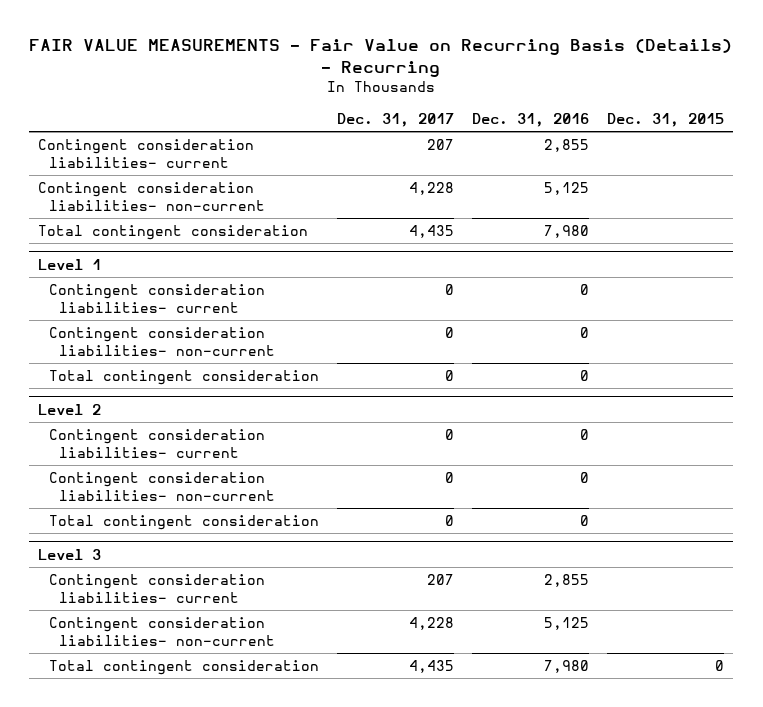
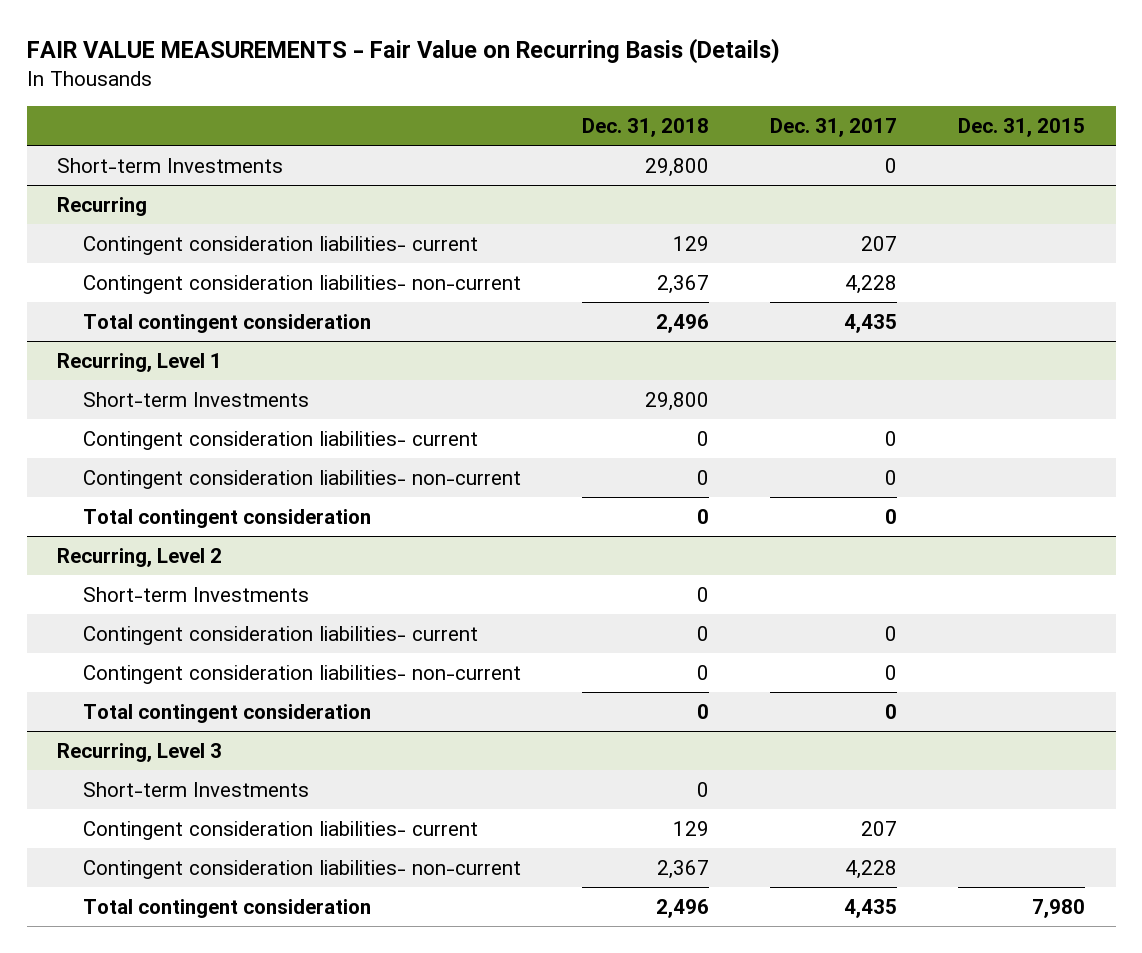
- FAIR VALUE MEASUREMENTS - Fair Value on Recurring Basis (Details) - Recurring
+ FAIR VALUE MEASUREMENTS - Fair Value on Recurring Basis (Details)
- | Dec. 31, 2017 | Dec. 31, 2016 | Dec. 31, 2015
+ | Dec. 31, 2018 | Dec. 31, 2017 | Dec. 31, 2015
+ Short-term Investments | 29,800 | 0 |
+ Recurring
- Level 1
+ Recurring, Level 1
+ Short-term Investments | 29,800 | |
- Level 2
+ Recurring, Level 2
+ Short-term Investments | 0 | |
- Level 3
+ Recurring, Level 3
+ Short-term Investments | 0 | |
- Total contingent consideration | 4,435 | 7,980 | 0
+ Total contingent consideration | 2,496 | 4,435 | 7,980

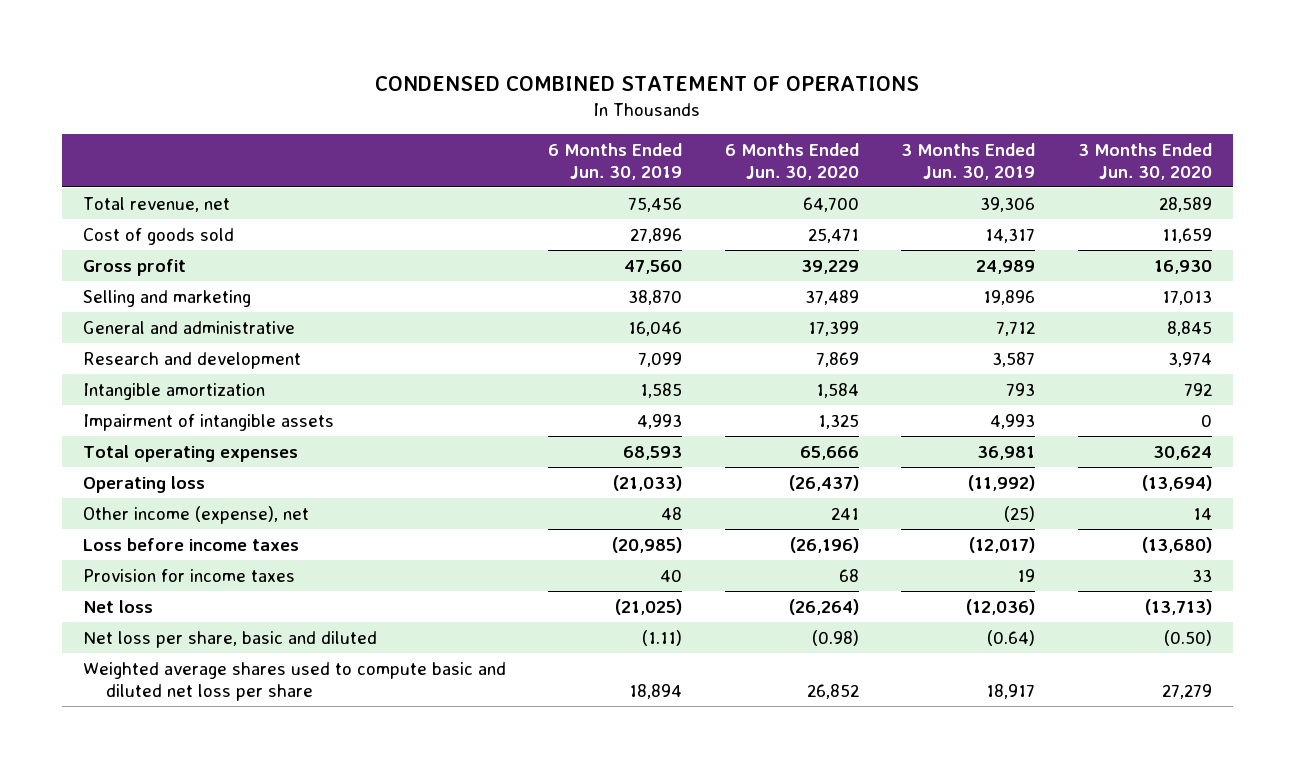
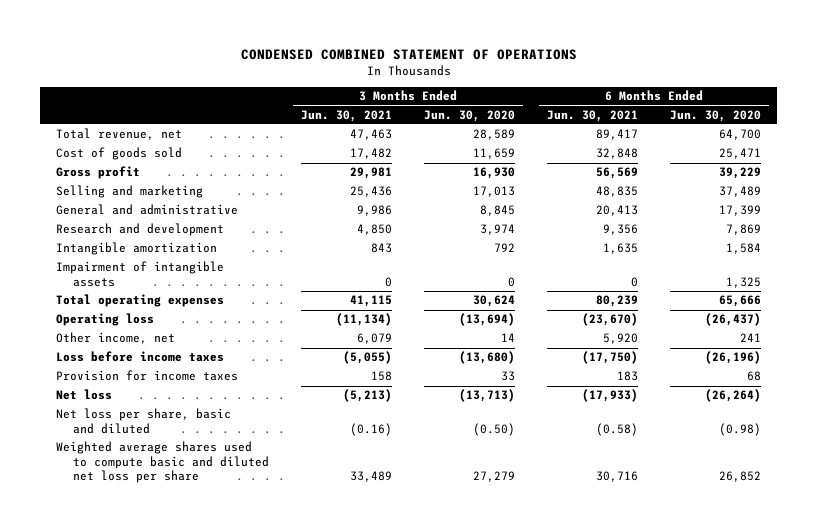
- | 6 Months Ended Jun. 30, 2019 | 6 Months Ended Jun. 30, 2020 | 3 Months Ended Jun. 30, 2019 | 3 Months Ended Jun. 30, 2020
+ | 3 Months Ended Jun. 30, 2021 | 3 Months Ended Jun. 30, 2020 | 6 Months Ended Jun. 30, 2021 | 6 Months Ended Jun. 30, 2020
- Other income (expense), net | 48 | 241 | (25) | 14
+ Other income, net | 6,079 | 14 | 5,920 | 241

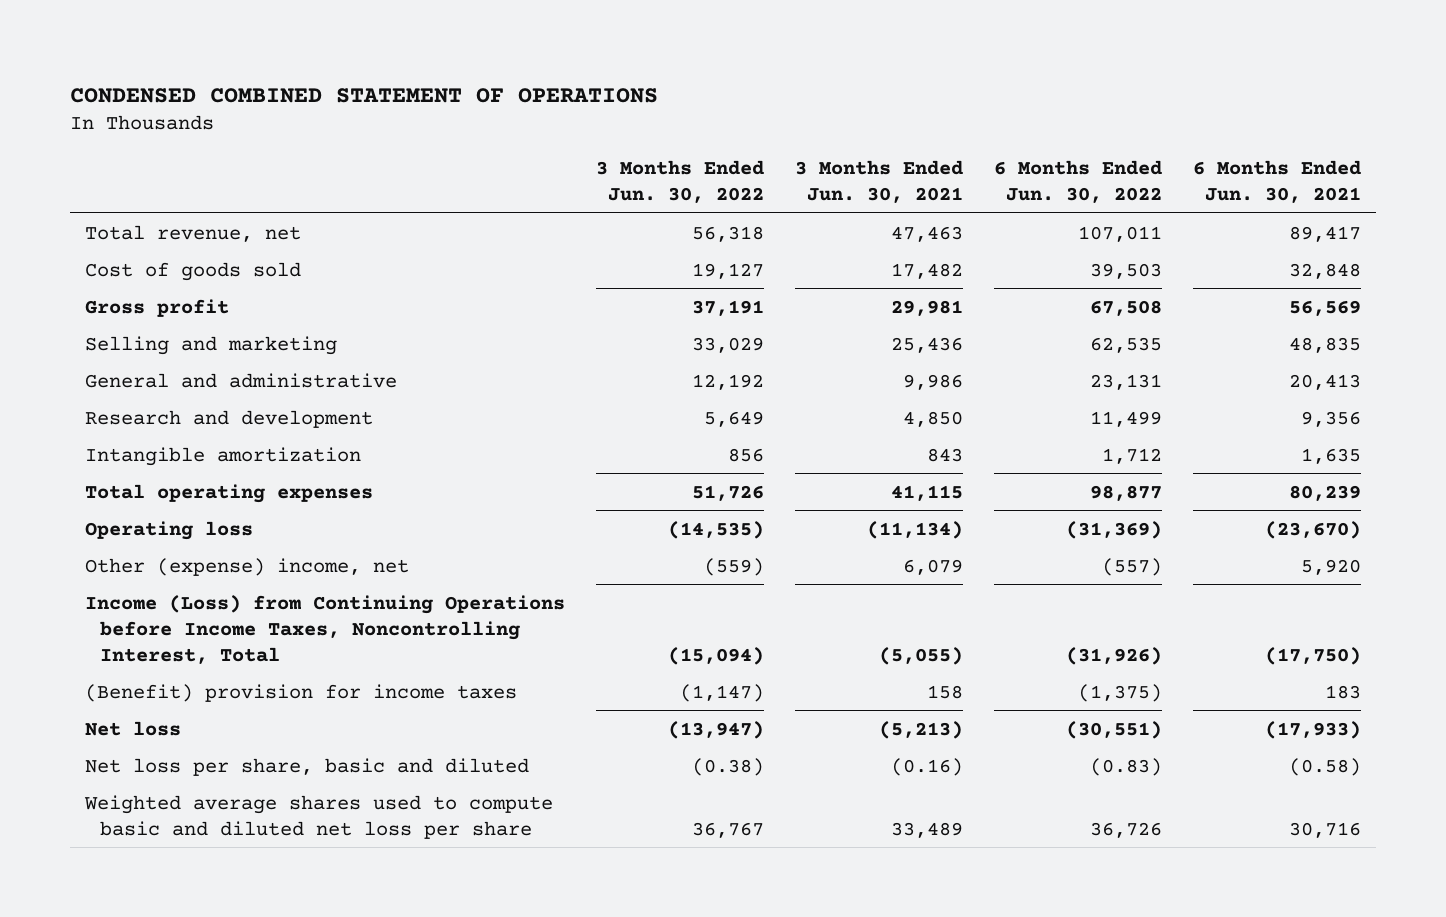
- | 3 Months Ended Jun. 30, 2021 | 3 Months Ended Jun. 30, 2020 | 6 Months Ended Jun. 30, 2021 | 6 Months Ended Jun. 30, 2020
+ | 3 Months Ended Jun. 30, 2022 | 3 Months Ended Jun. 30, 2021 | 6 Months Ended Jun. 30, 2022 | 6 Months Ended Jun. 30, 2021
- Impairment of intangible assets | 0 | 0 | 0 | 1,325
- Other income, net | 6,079 | 14 | 5,920 | 241
- Loss before income taxes | (5,055) | (13,680) | (17,750) | (26,196)
- Provision for income taxes | 158 | 33 | 183 | 68
+ Other (expense) income, net | (559) | 6,079 | (557) | 5,920
+ Income (Loss) from Continuing Operations before Income Taxes, Noncontrolling Interest, Total | (15,094) | (5,055) | (31,926) | (17,750)
+ (Benefit) provision for income taxes | (1,147) | 158 | (1,375) | 183

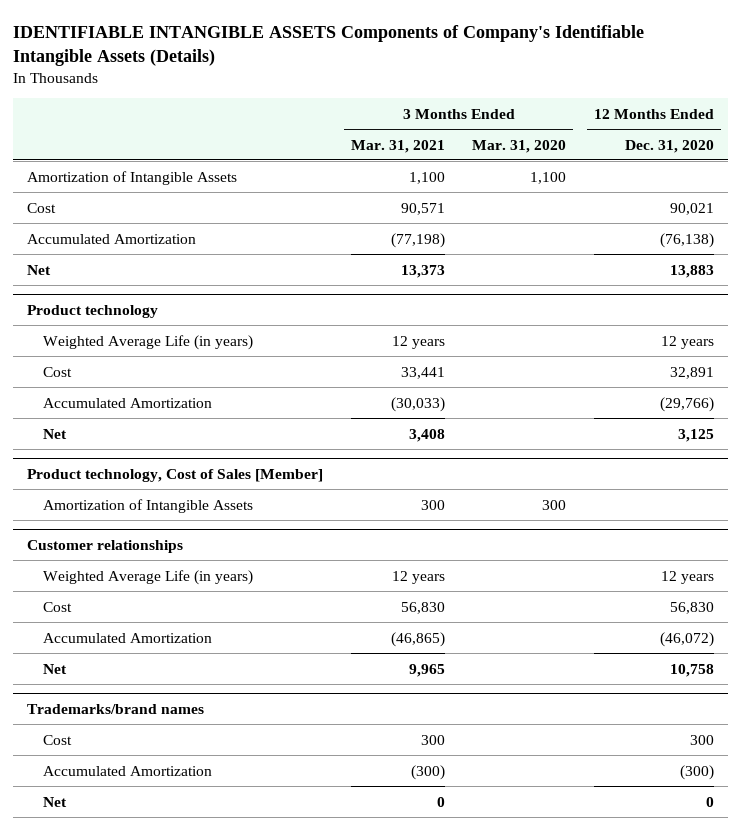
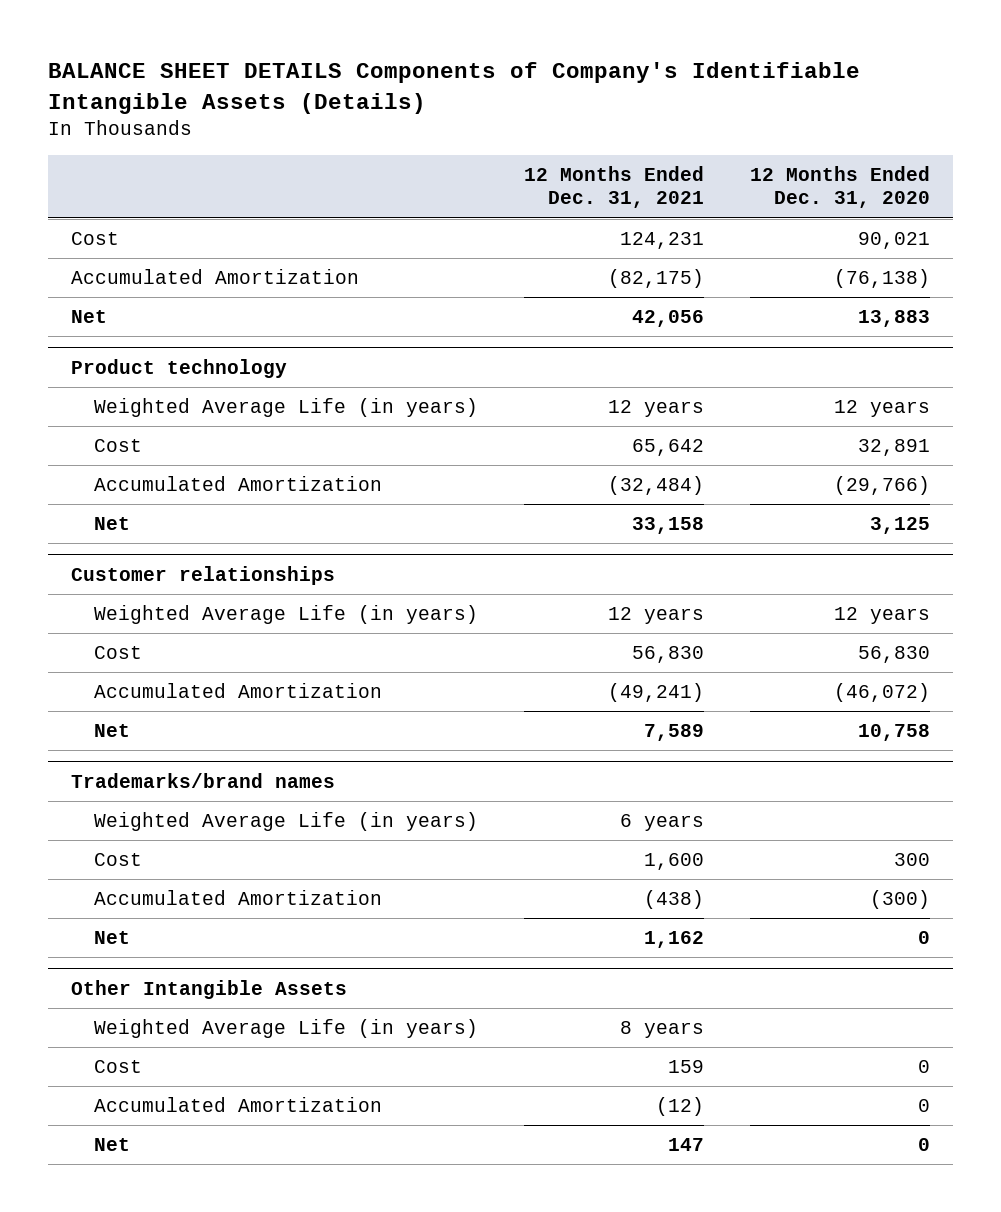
- IDENTIFIABLE INTANGIBLE ASSETS Components of Company's Identifiable Intangible Assets (Details)
+ BALANCE SHEET DETAILS Components of Company's Identifiable Intangible Assets (Details)
- | 3 Months Ended Mar. 31, 2021 | 3 Months Ended Mar. 31, 2020 | 12 Months Ended Dec. 31, 2020
+ | 12 Months Ended Dec. 31, 2021 | 12 Months Ended Dec. 31, 2020
- Amortization of Intangible Assets | 1,100 | 1,100 |
- Product technology, Cost of Sales [Member]
- Amortization of Intangible Assets | 300 | 300 |
@ Trademarks/brand names
+ Weighted Average Life (in years) | 6 years |
+ Other Intangible Assets
+ Weighted Average Life (in years) | 8 years |
+ Cost | 159 | 0
+ Accumulated Amortization | (12) | 0
+ Net | 147 | 0

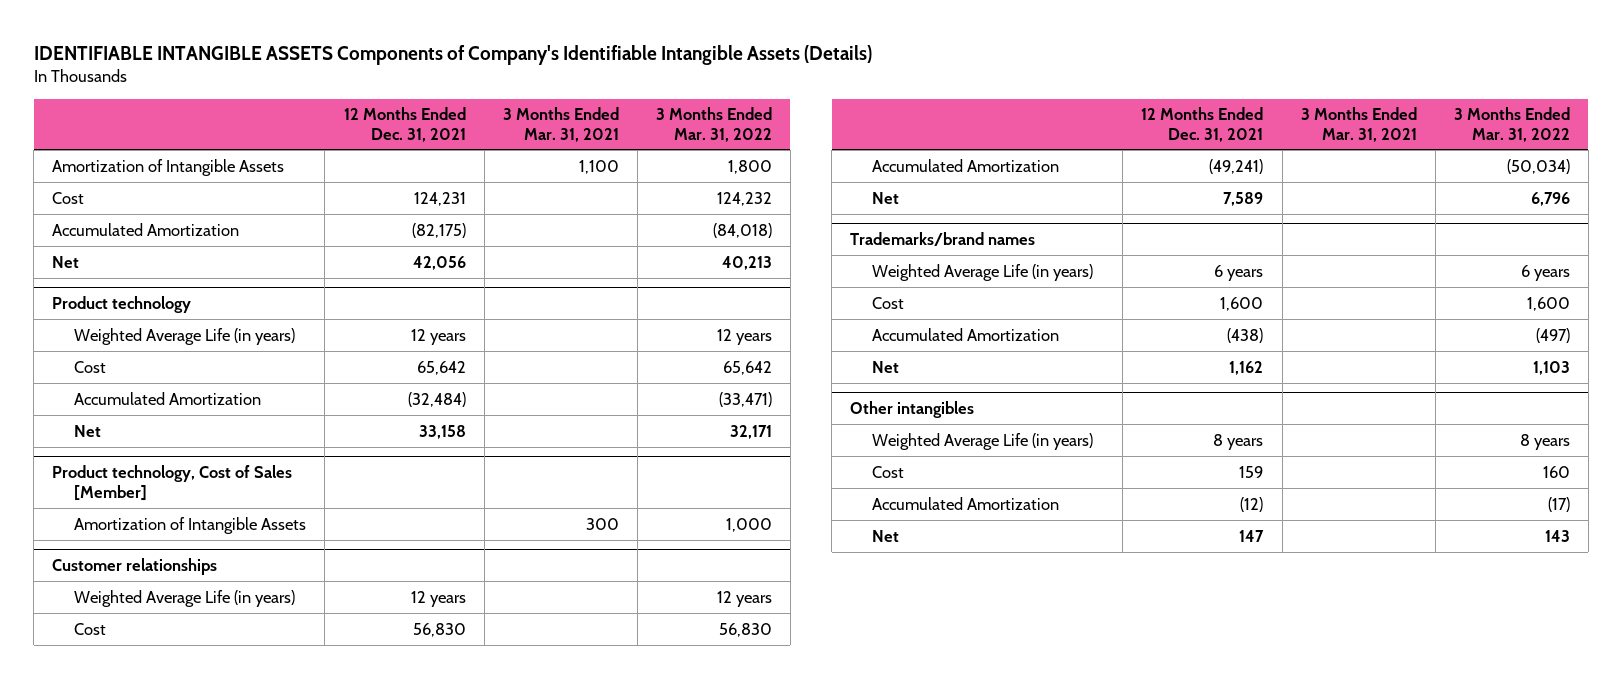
- BALANCE SHEET DETAILS Components of Company's Identifiable Intangible Assets (Details)
+ IDENTIFIABLE INTANGIBLE ASSETS Components of Company's Identifiable Intangible Assets (Details)
- | 12 Months Ended Dec. 31, 2021 | 12 Months Ended Dec. 31, 2020
+ | 12 Months Ended Dec. 31, 2021 | 3 Months Ended Mar. 31, 2021 | 3 Months Ended Mar. 31, 2022
+ Amortization of Intangible Assets | | 1,100 | 1,800
+ Product technology, Cost of Sales [Member]
+ Amortization of Intangible Assets | | 300 | 1,000
- Other Intangible Assets
+ Other intangibles

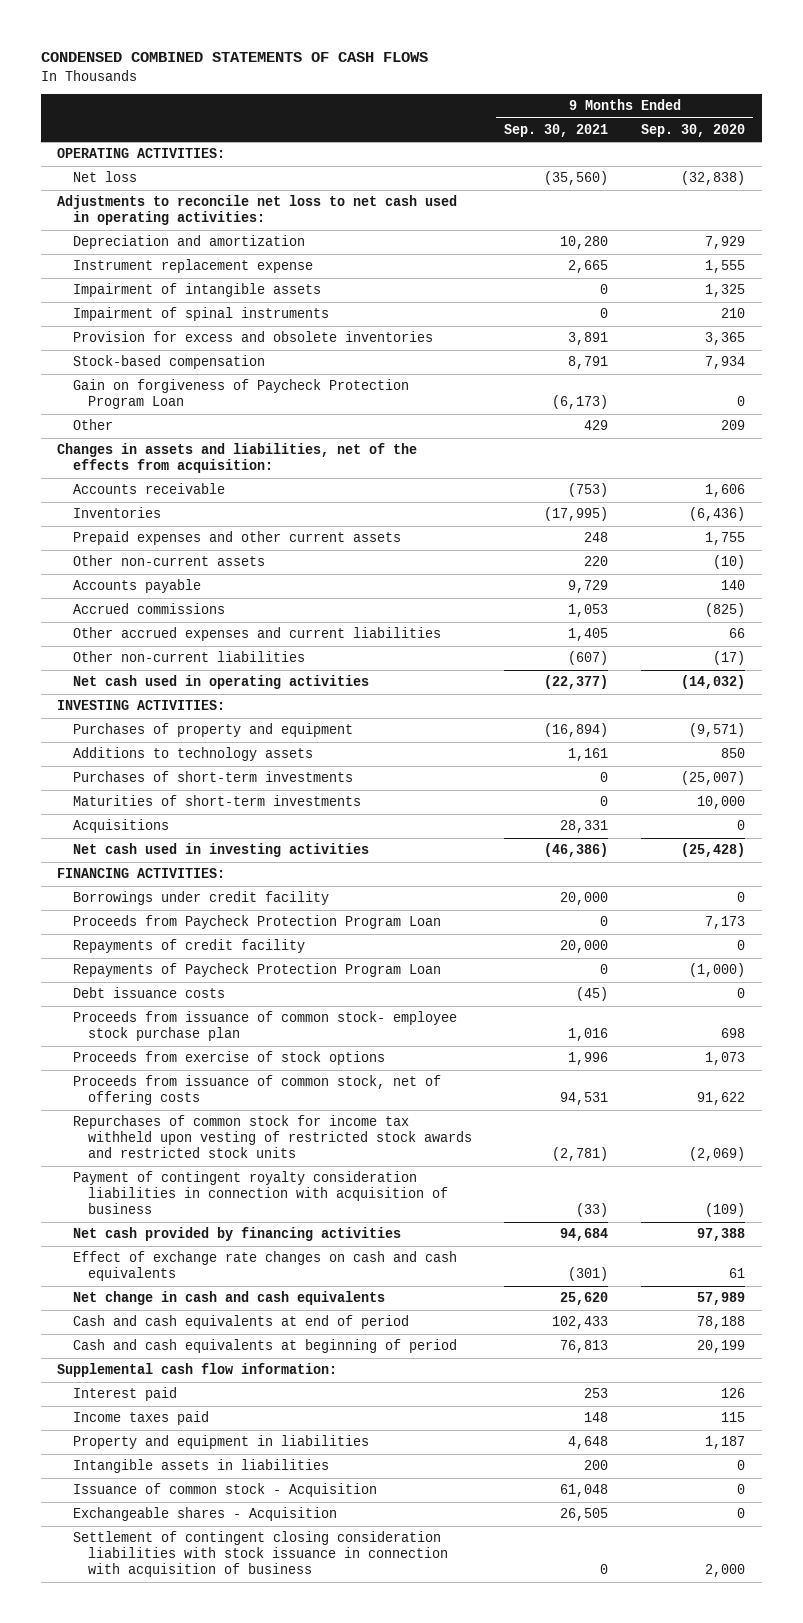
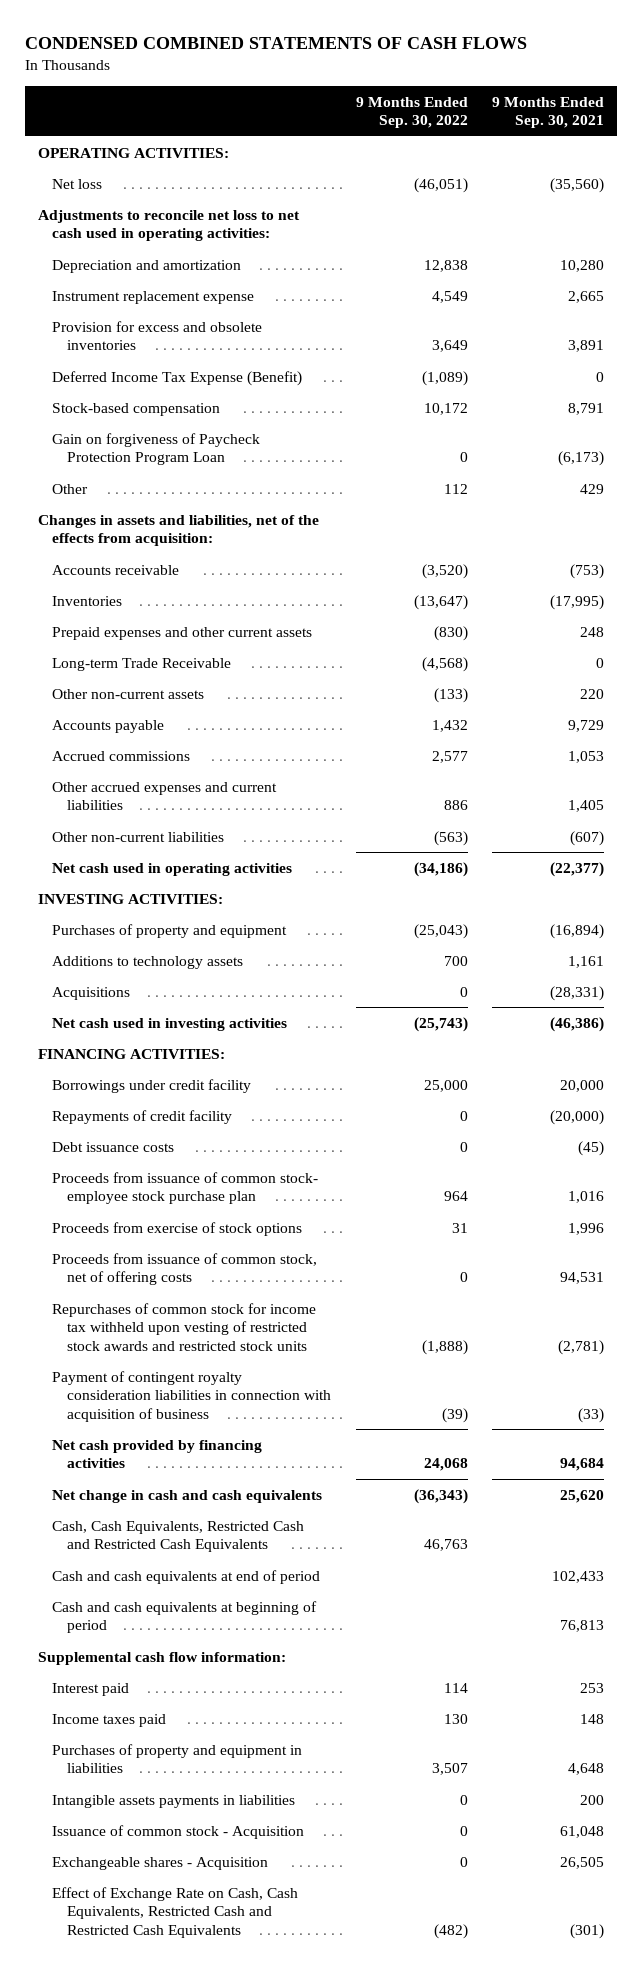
- | 9 Months Ended Sep. 30, 2021 | 9 Months Ended Sep. 30, 2020
+ | 9 Months Ended Sep. 30, 2022 | 9 Months Ended Sep. 30, 2021
- Impairment of intangible assets | 0 | 1,325
- Impairment of spinal instruments | 0 | 210
+ Deferred Income Tax Expense (Benefit) | (1,089) | 0
+ Long-term Trade Receivable | (4,568) | 0
- Purchases of short-term investments | 0 | (25,007)
- Maturities of short-term investments | 0 | 10,000
- Acquisitions | 28,331 | 0
+ Acquisitions | 0 | (28,331)
- Proceeds from Paycheck Protection Program Loan | 0 | 7,173
- Repayments of credit facility | 20,000 | 0
- Repayments of Paycheck Protection Program Loan | 0 | (1,000)
+ Repayments of credit facility | 0 | (20,000)
- Effect of exchange rate changes on cash and cash equivalents | (301) | 61
+ Cash, Cash Equivalents, Restricted Cash and Restricted Cash Equivalents | 46,763 |
- Property and equipment in liabilities | 4,648 | 1,187
- Intangible assets in liabilities | 200 | 0
+ Purchases of property and equipment in liabilities | 3,507 | 4,648
+ Intangible assets payments in liabilities | 0 | 200
- Settlement of contingent closing consideration liabilities with stock issuance in connection with acquisition of business | 0 | 2,000
+ Effect of Exchange Rate on Cash, Cash Equivalents, Restricted Cash and Restricted Cash Equivalents | (482) | (301)

